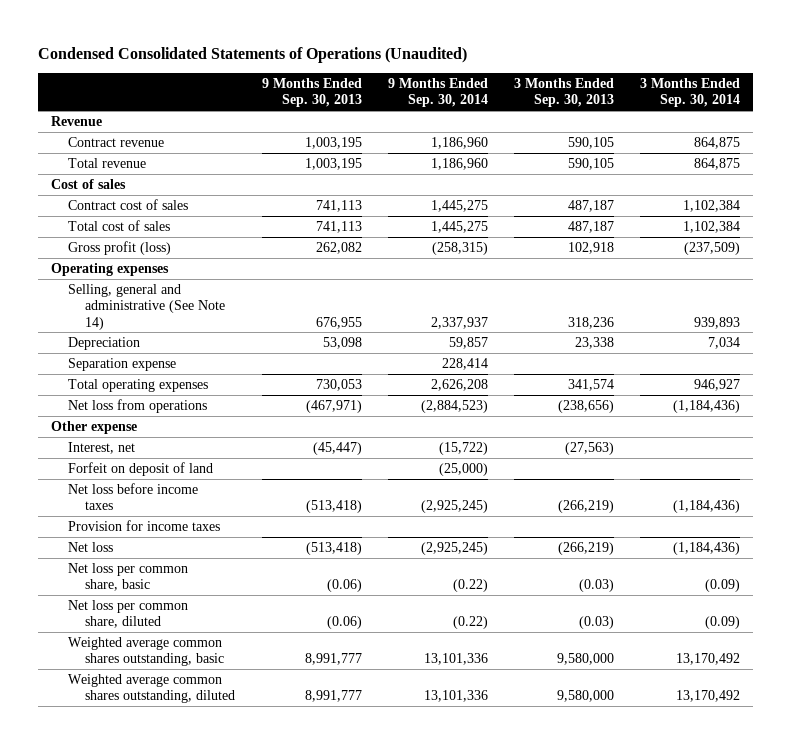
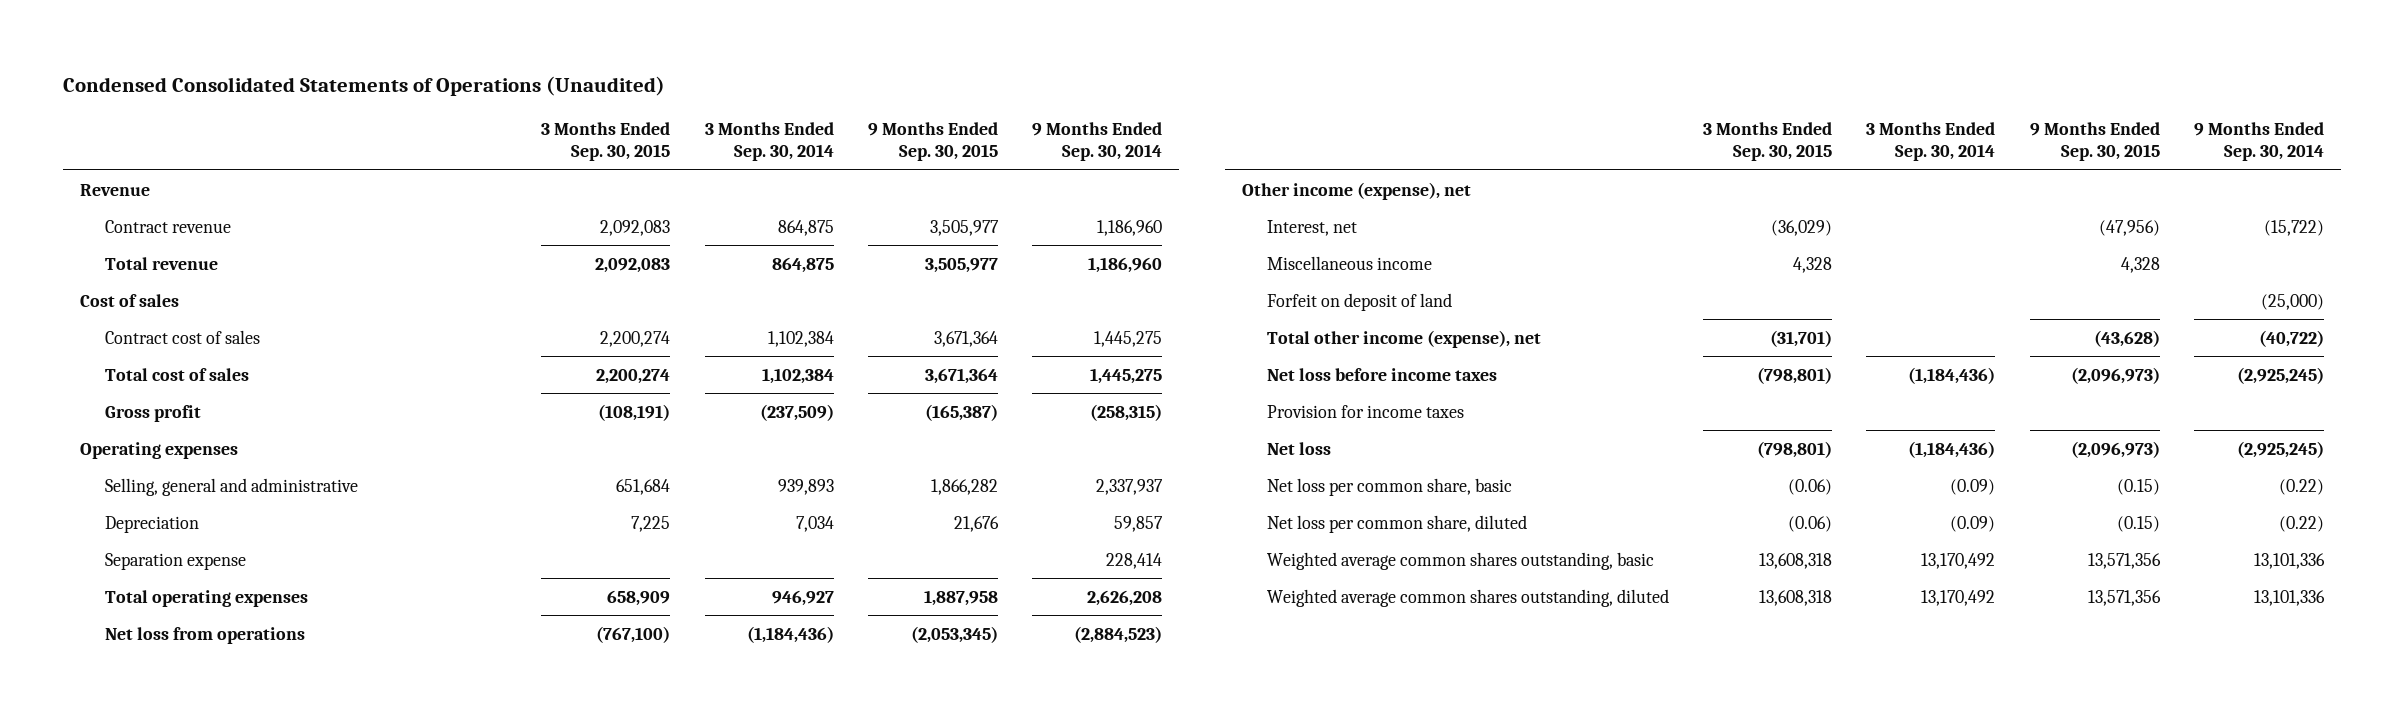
- | 9 Months Ended Sep. 30, 2013 | 9 Months Ended Sep. 30, 2014 | 3 Months Ended Sep. 30, 2013 | 3 Months Ended Sep. 30, 2014
+ | 3 Months Ended Sep. 30, 2015 | 3 Months Ended Sep. 30, 2014 | 9 Months Ended Sep. 30, 2015 | 9 Months Ended Sep. 30, 2014
- Gross profit (loss) | 262,082 | (258,315) | 102,918 | (237,509)
+ Gross profit | (108,191) | (237,509) | (165,387) | (258,315)
- Selling, general and administrative (See Note 14) | 676,955 | 2,337,937 | 318,236 | 939,893
+ Selling, general and administrative | 651,684 | 939,893 | 1,866,282 | 2,337,937
- Other expense
+ Other income (expense), net
+ Miscellaneous income | 4,328 | | 4,328 |
+ Total other income (expense), net | (31,701) | | (43,628) | (40,722)

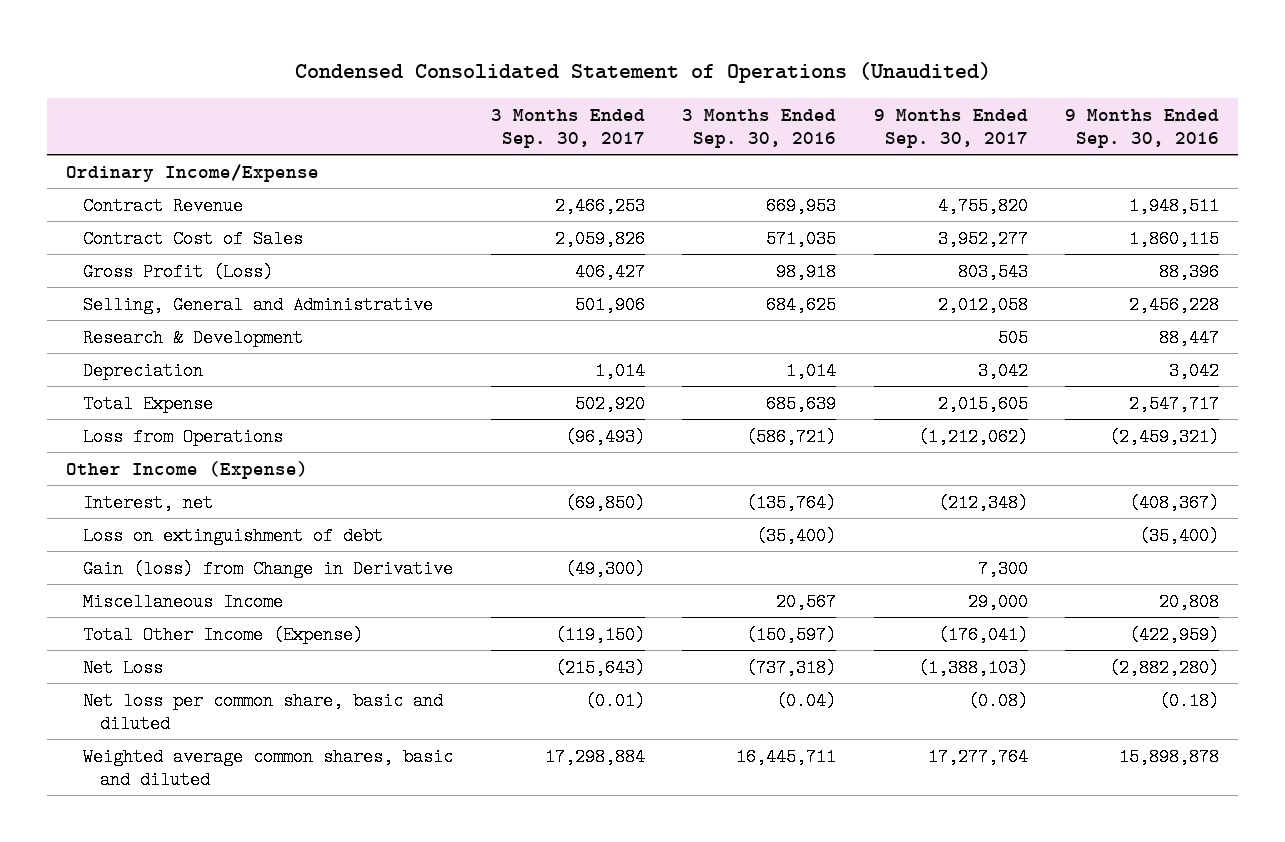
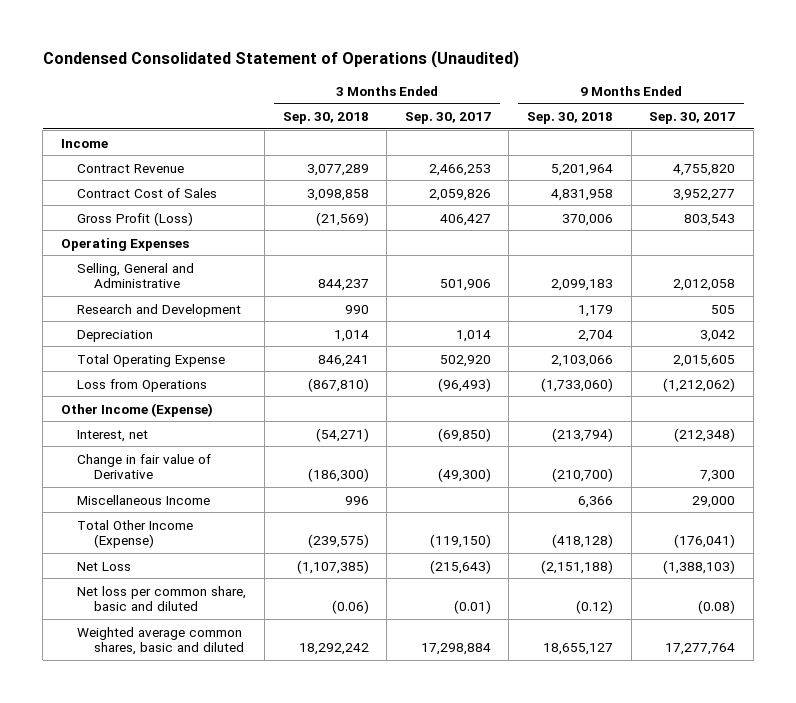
- | 3 Months Ended Sep. 30, 2017 | 3 Months Ended Sep. 30, 2016 | 9 Months Ended Sep. 30, 2017 | 9 Months Ended Sep. 30, 2016
+ | 3 Months Ended Sep. 30, 2018 | 3 Months Ended Sep. 30, 2017 | 9 Months Ended Sep. 30, 2018 | 9 Months Ended Sep. 30, 2017
- Ordinary Income/Expense
+ Income
+ Operating Expenses
- Research & Development | | | 505 | 88,447
+ Research and Development | 990 | | 1,179 | 505
- Total Expense | 502,920 | 685,639 | 2,015,605 | 2,547,717
+ Total Operating Expense | 846,241 | 502,920 | 2,103,066 | 2,015,605
- Loss on extinguishment of debt | | (35,400) | | (35,400)
- Gain (loss) from Change in Derivative | (49,300) | | 7,300 |
+ Change in fair value of Derivative | (186,300) | (49,300) | (210,700) | 7,300

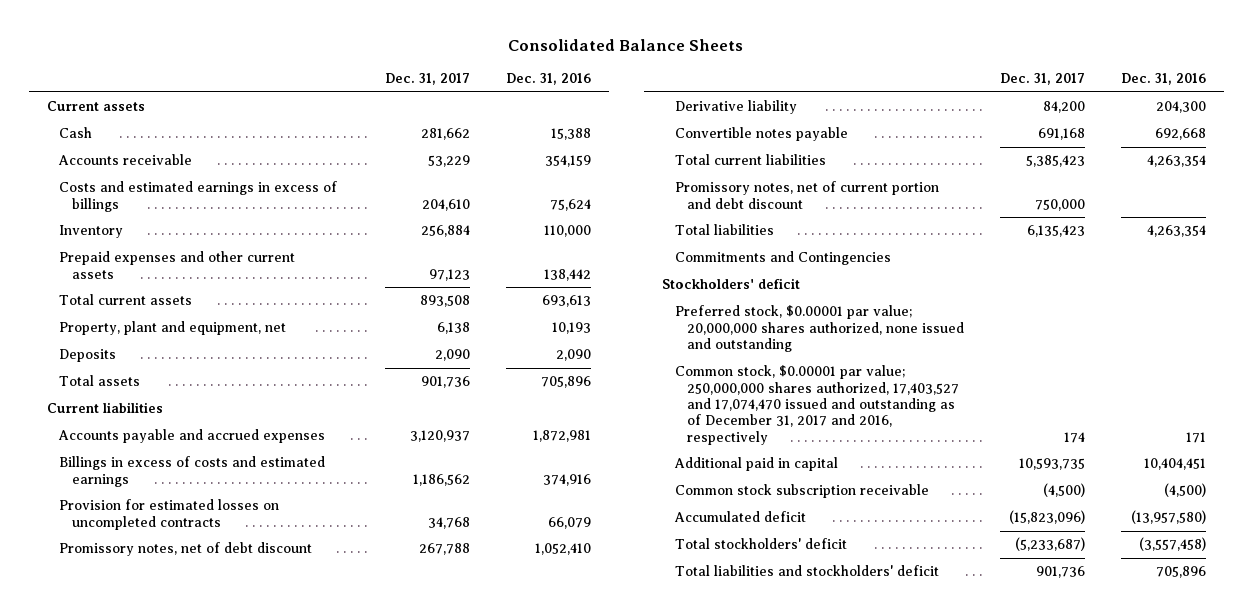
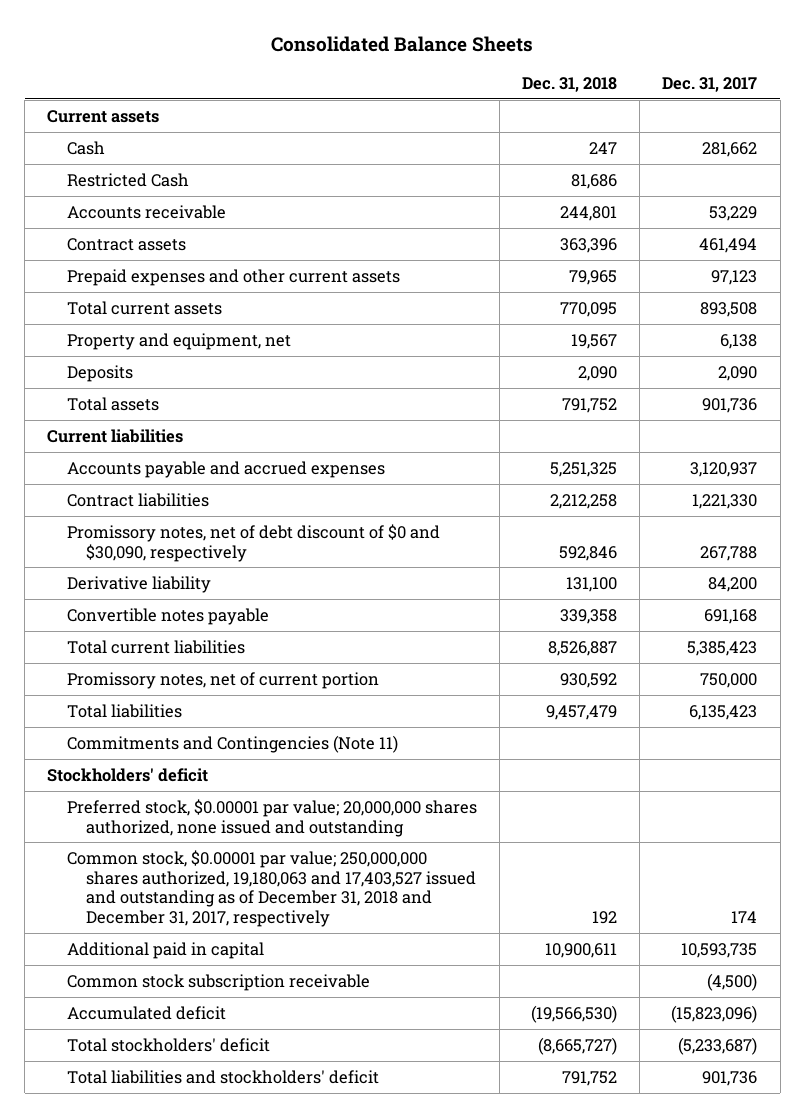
- | Dec. 31, 2017 | Dec. 31, 2016
+ | Dec. 31, 2018 | Dec. 31, 2017
+ Restricted Cash | 81,686 |
- Costs and estimated earnings in excess of billings | 204,610 | 75,624
- Inventory | 256,884 | 110,000
+ Contract assets | 363,396 | 461,494
- Property, plant and equipment, net | 6,138 | 10,193
+ Property and equipment, net | 19,567 | 6,138
- Billings in excess of costs and estimated earnings | 1,186,562 | 374,916
- Provision for estimated losses on uncompleted contracts | 34,768 | 66,079
- Promissory notes, net of debt discount | 267,788 | 1,052,410
+ Contract liabilities | 2,212,258 | 1,221,330
+ Promissory notes, net of debt discount of $0 and $30,090, respectively | 592,846 | 267,788
- Promissory notes, net of current portion and debt discount | 750,000 |
+ Promissory notes, net of current portion | 930,592 | 750,000
- Commitments and Contingencies
+ Commitments and Contingencies (Note 11)
- Common stock, $0.00001 par value; 250,000,000 shares authorized, 17,403,527 and 17,074,470 issued and outstanding as of December 31, 2017 and 2016, respectively | 174 | 171
+ Common stock, $0.00001 par value; 250,000,000 shares authorized, 19,180,063 and 17,403,527 issued and outstanding as of December 31, 2018 and December 31, 2017, respectively | 192 | 174

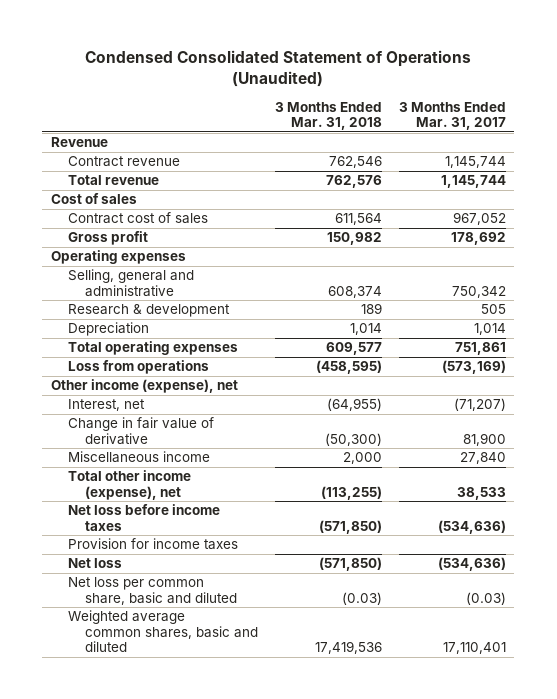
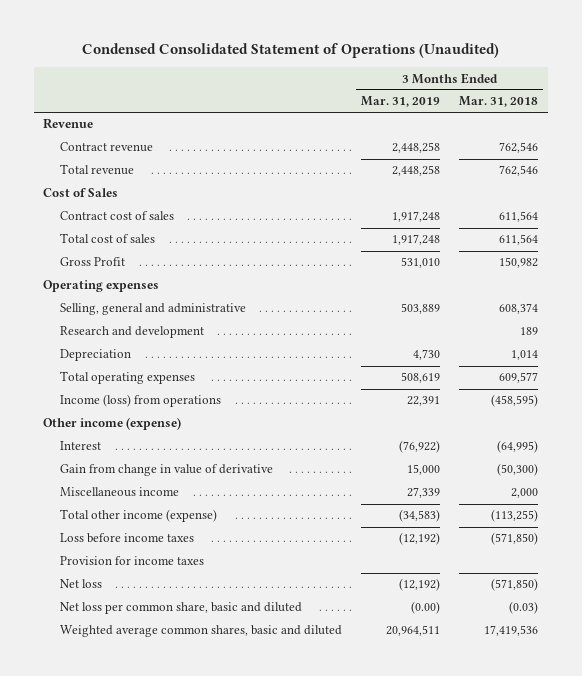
- | 3 Months Ended Mar. 31, 2018 | 3 Months Ended Mar. 31, 2017
+ | 3 Months Ended Mar. 31, 2019 | 3 Months Ended Mar. 31, 2018
- Total revenue | 762,576 | 1,145,744
- Cost of sales
+ Total revenue | 2,448,258 | 762,546
+ Cost of Sales
- Gross profit | 150,982 | 178,692
+ Total cost of sales | 1,917,248 | 611,564
+ Gross Profit | 531,010 | 150,982
- Research & development | 189 | 505
+ Research and development | | 189
- Loss from operations | (458,595) | (573,169)
- Other income (expense), net
- Interest, net | (64,955) | (71,207)
- Change in fair value of derivative | (50,300) | 81,900
+ Income (loss) from operations | 22,391 | (458,595)
+ Other income (expense)
+ Interest | (76,922) | (64,995)
+ Gain from change in value of derivative | 15,000 | (50,300)
- Total other income (expense), net | (113,255) | 38,533
- Net loss before income taxes | (571,850) | (534,636)
+ Total other income (expense) | (34,583) | (113,255)
+ Loss before income taxes | (12,192) | (571,850)

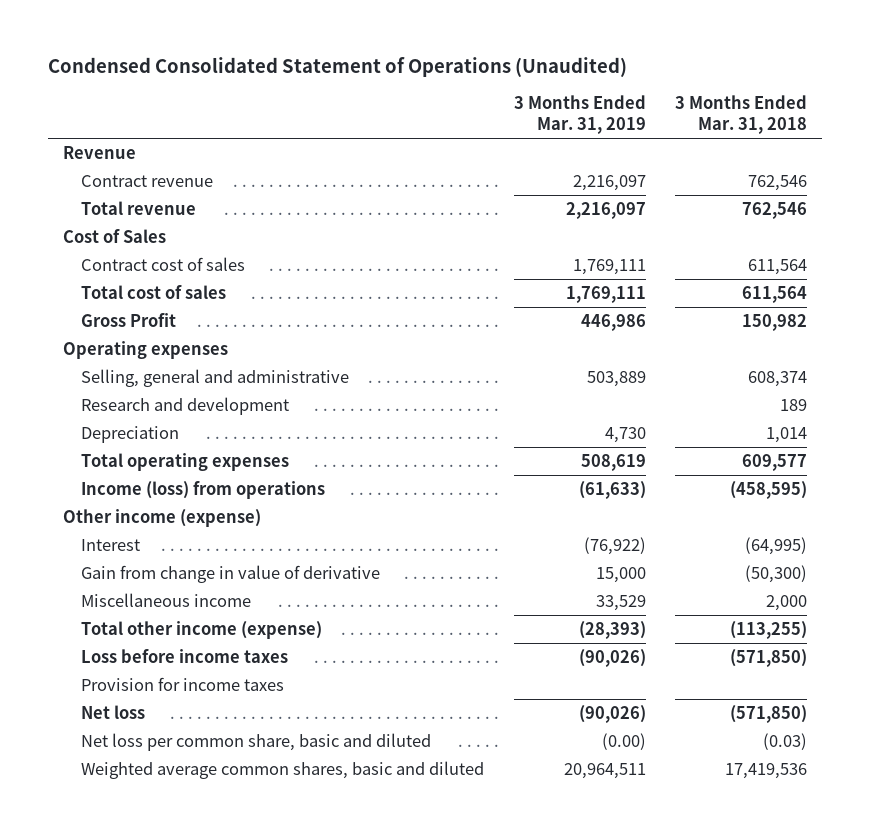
- Contract revenue | 2,448,258 | 762,546
- Total revenue | 2,448,258 | 762,546
+ Contract revenue | 2,216,097 | 762,546
+ Total revenue | 2,216,097 | 762,546
- Contract cost of sales | 1,917,248 | 611,564
- Total cost of sales | 1,917,248 | 611,564
- Gross Profit | 531,010 | 150,982
+ Contract cost of sales | 1,769,111 | 611,564
+ Total cost of sales | 1,769,111 | 611,564
+ Gross Profit | 446,986 | 150,982
- Income (loss) from operations | 22,391 | (458,595)
+ Income (loss) from operations | (61,633) | (458,595)
- Miscellaneous income | 27,339 | 2,000
- Total other income (expense) | (34,583) | (113,255)
- Loss before income taxes | (12,192) | (571,850)
+ Miscellaneous income | 33,529 | 2,000
+ Total other income (expense) | (28,393) | (113,255)
+ Loss before income taxes | (90,026) | (571,850)
- Net loss | (12,192) | (571,850)
+ Net loss | (90,026) | (571,850)

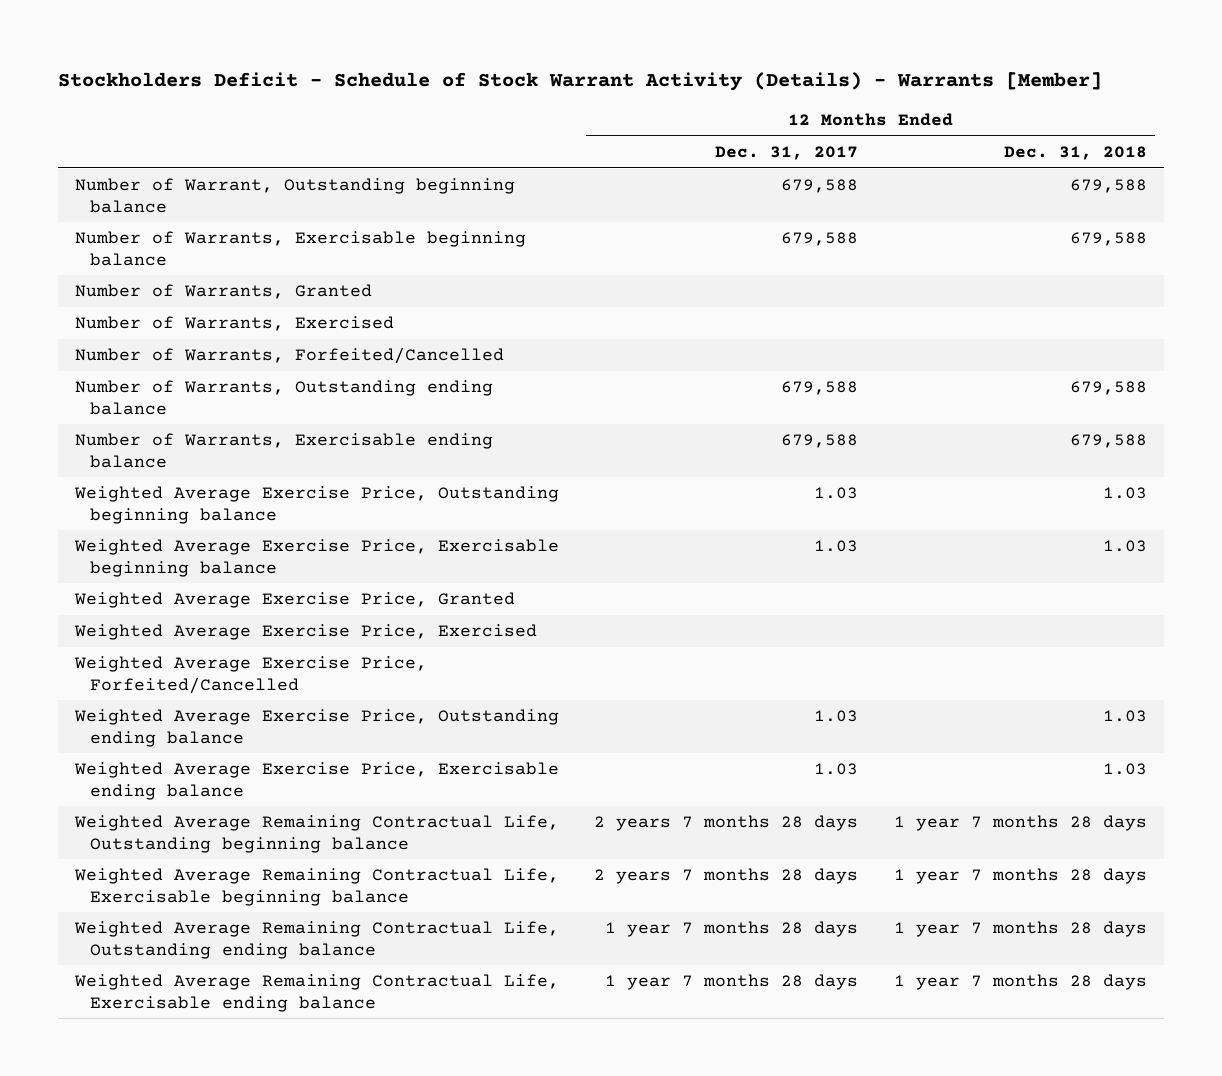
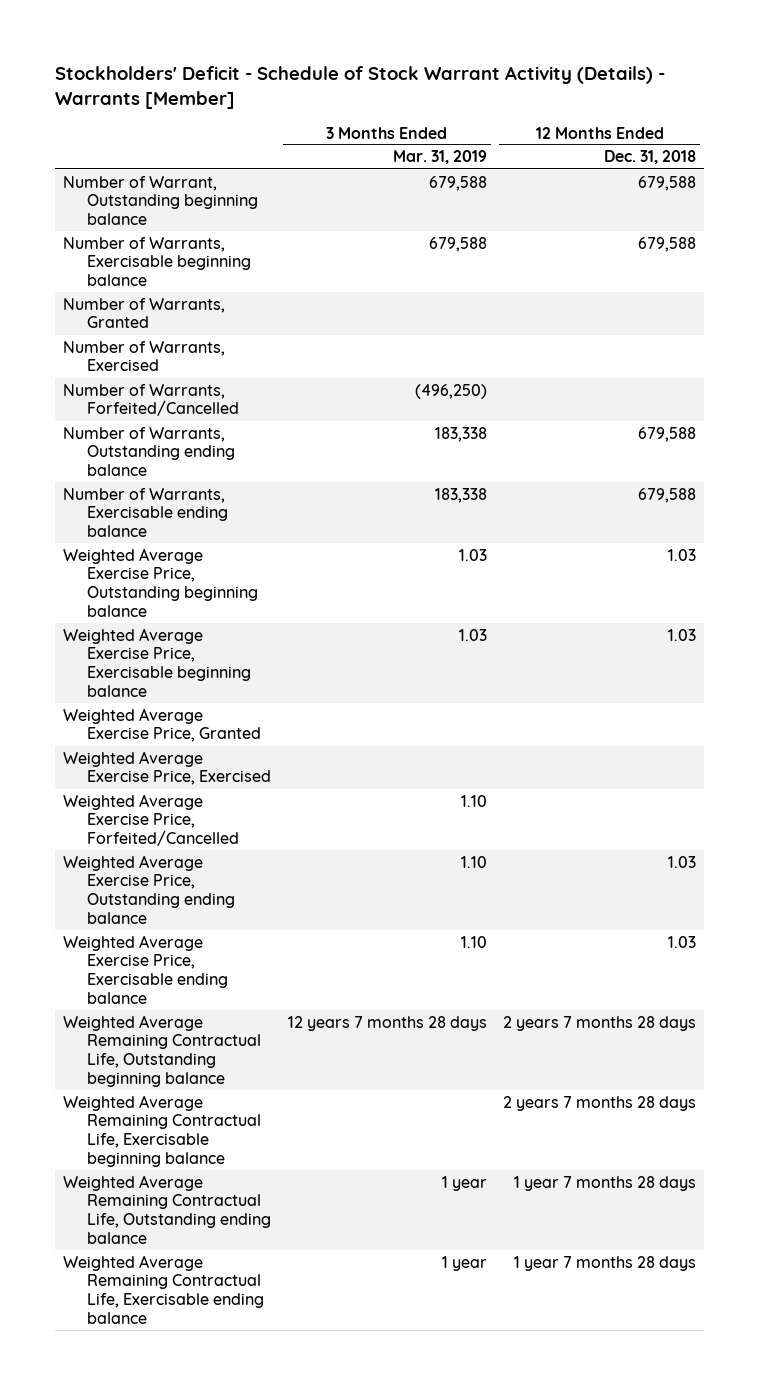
- Stockholders Deficit - Schedule of Stock Warrant Activity (Details) - Warrants [Member]
+ Stockholders' Deficit - Schedule of Stock Warrant Activity (Details) - Warrants [Member]
- | 12 Months Ended Dec. 31, 2017 | 12 Months Ended Dec. 31, 2018
+ | 3 Months Ended Mar. 31, 2019 | 12 Months Ended Dec. 31, 2018
- Weighted Average Remaining Contractual Life, Outstanding beginning balance | 2 years 7 months 28 days | 1 year 7 months 28 days
- Weighted Average Remaining Contractual Life, Exercisable beginning balance | 2 years 7 months 28 days | 1 year 7 months 28 days
+ Weighted Average Remaining Contractual Life, Outstanding beginning balance | 12 years 7 months 28 days | 2 years 7 months 28 days
+ Weighted Average Remaining Contractual Life, Exercisable beginning balance | | 2 years 7 months 28 days

